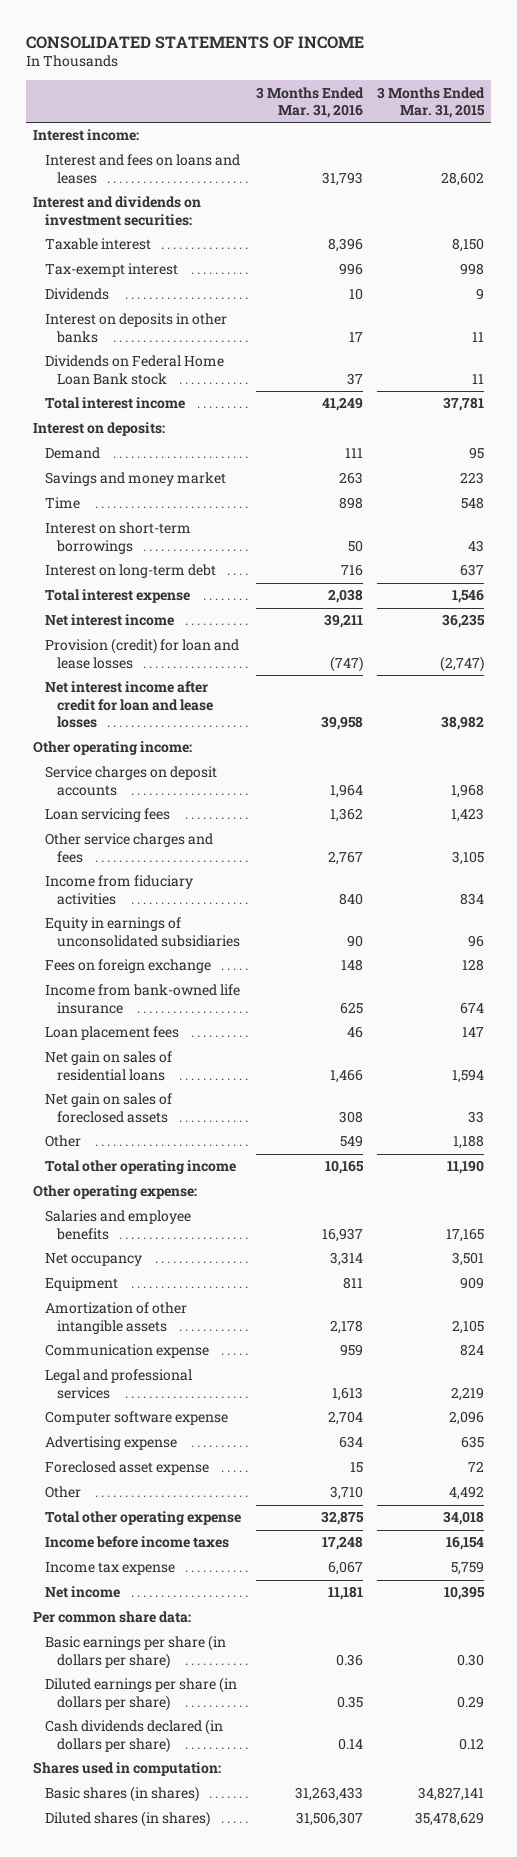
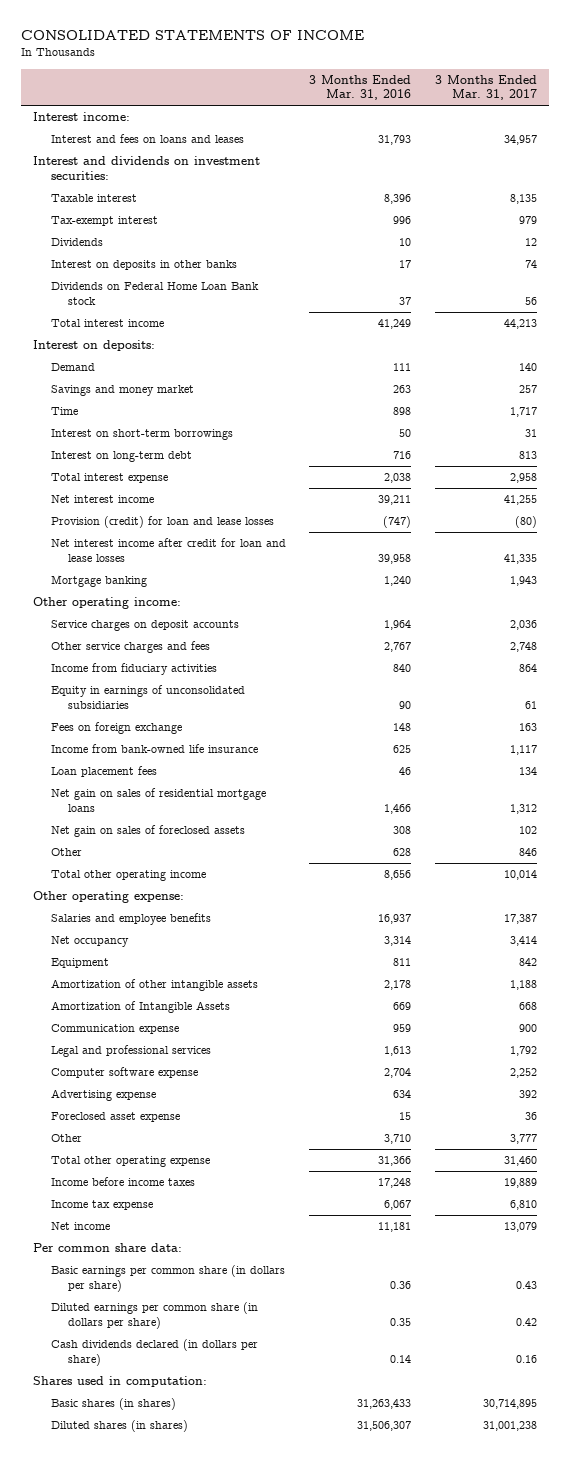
- | 3 Months Ended Mar. 31, 2016 | 3 Months Ended Mar. 31, 2015
+ | 3 Months Ended Mar. 31, 2016 | 3 Months Ended Mar. 31, 2017
+ Mortgage banking | 1,240 | 1,943
- Loan servicing fees | 1,362 | 1,423
- Net gain on sales of residential loans | 1,466 | 1,594
+ Net gain on sales of residential mortgage loans | 1,466 | 1,312
- Other | 549 | 1,188
- Total other operating income | 10,165 | 11,190
+ Other | 628 | 846
+ Total other operating income | 8,656 | 10,014
+ Amortization of Intangible Assets | 669 | 668
- Total other operating expense | 32,875 | 34,018
+ Total other operating expense | 31,366 | 31,460
- Basic earnings per share (in dollars per share) | 0.36 | 0.30
- Diluted earnings per share (in dollars per share) | 0.35 | 0.29
+ Basic earnings per common share (in dollars per share) | 0.36 | 0.43
+ Diluted earnings per common share (in dollars per share) | 0.35 | 0.42

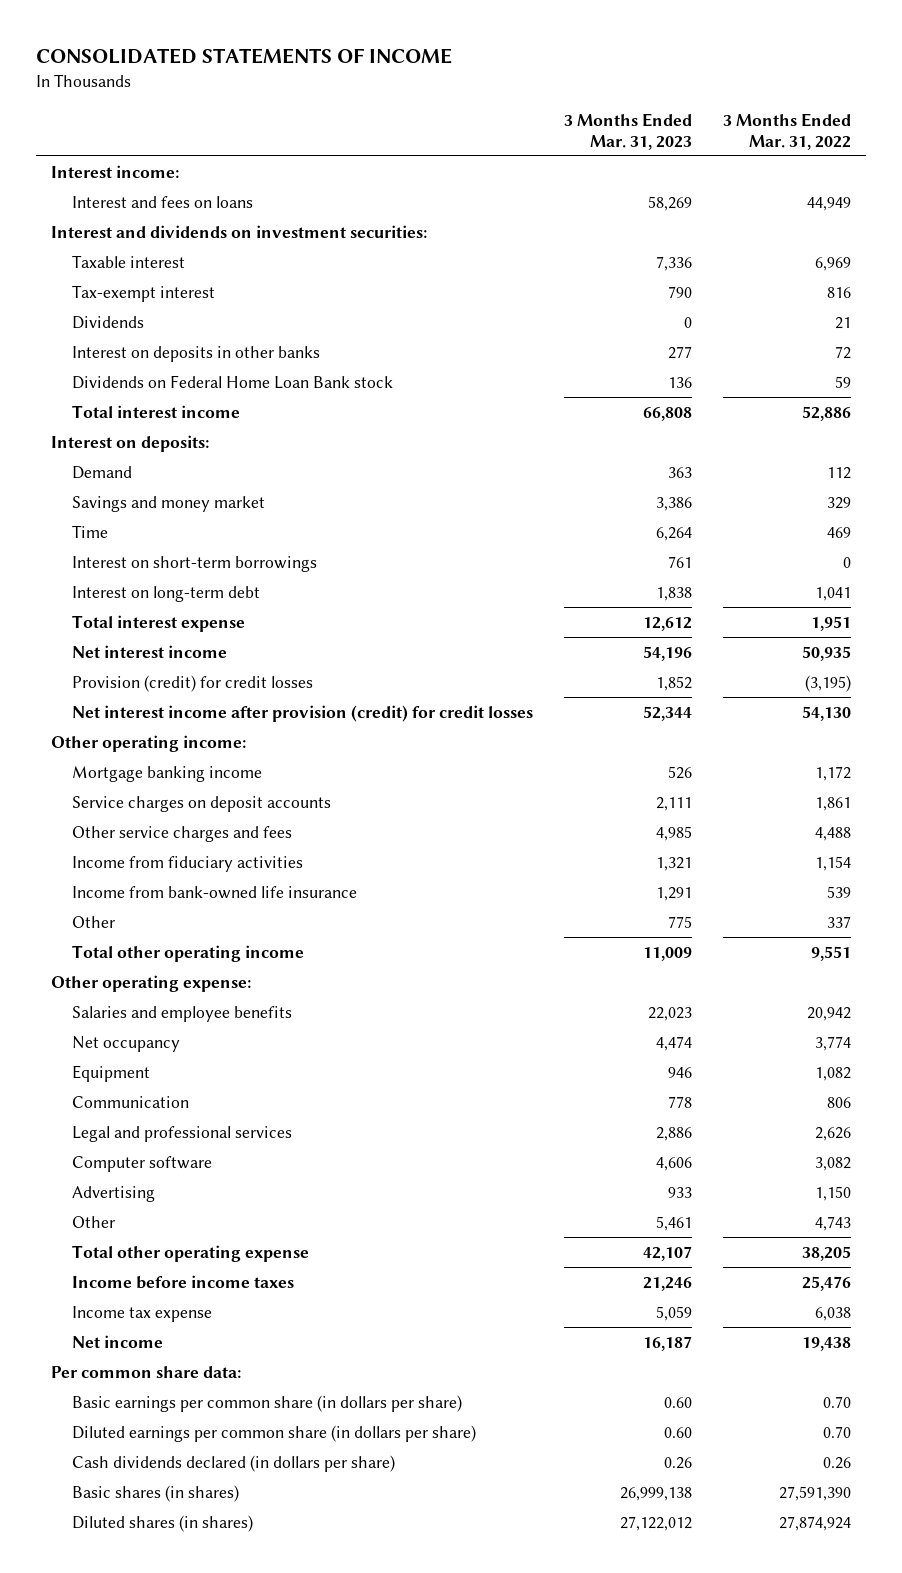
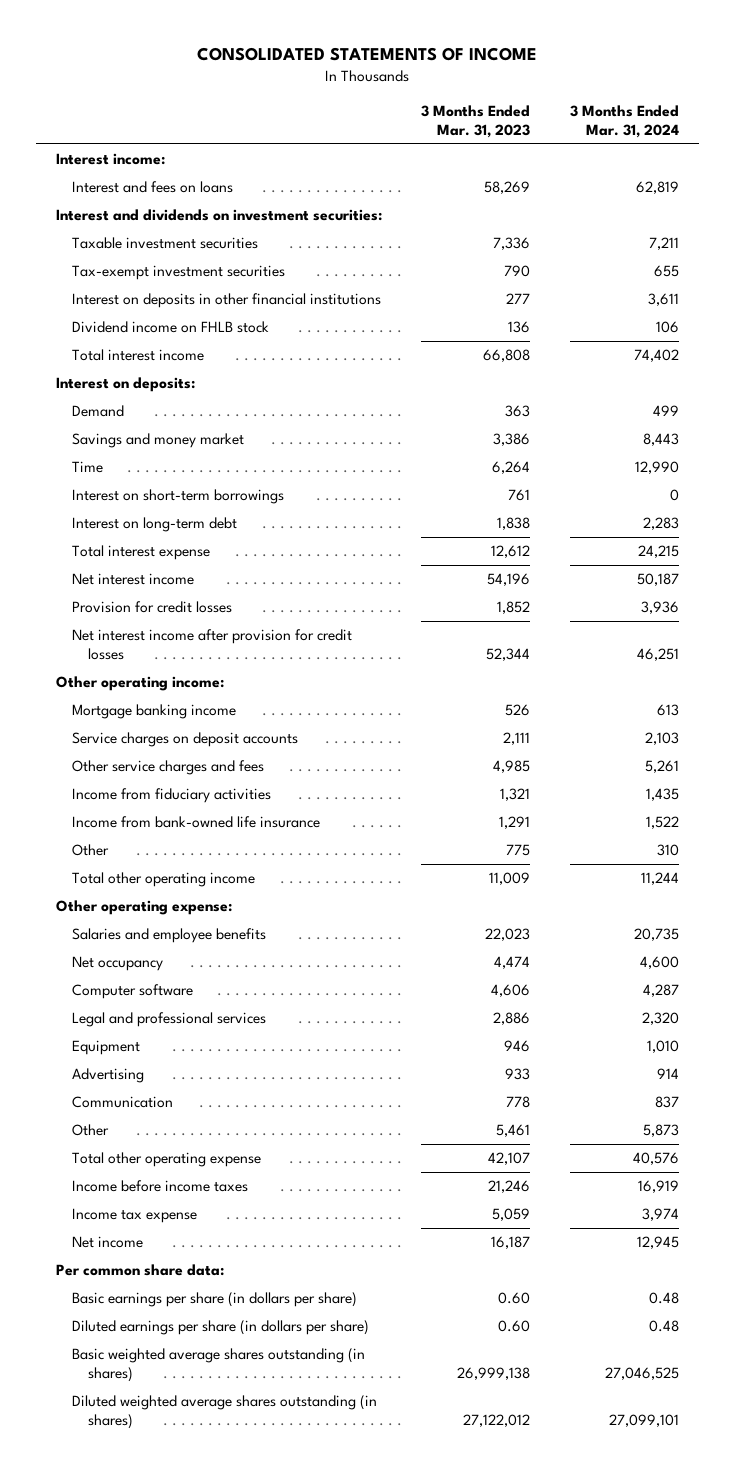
- | 3 Months Ended Mar. 31, 2023 | 3 Months Ended Mar. 31, 2022
+ | 3 Months Ended Mar. 31, 2023 | 3 Months Ended Mar. 31, 2024
- Taxable interest | 7,336 | 6,969
- Tax-exempt interest | 790 | 816
- Dividends | 0 | 21
- Interest on deposits in other banks | 277 | 72
- Dividends on Federal Home Loan Bank stock | 136 | 59
+ Taxable investment securities | 7,336 | 7,211
+ Tax-exempt investment securities | 790 | 655
+ Interest on deposits in other financial institutions | 277 | 3,611
+ Dividend income on FHLB stock | 136 | 106
- Provision (credit) for credit losses | 1,852 | (3,195)
- Net interest income after provision (credit) for credit losses | 52,344 | 54,130
+ Provision for credit losses | 1,852 | 3,936
+ Net interest income after provision for credit losses | 52,344 | 46,251
moved down: Legal and professional services | 2,886 | 2,320
moved down: Equipment | 946 | 1,010
moved down: Communication | 778 | 837
- Basic earnings per common share (in dollars per share) | 0.60 | 0.70
- Diluted earnings per common share (in dollars per share) | 0.60 | 0.70
- Cash dividends declared (in dollars per share) | 0.26 | 0.26
- Basic shares (in shares) | 26,999,138 | 27,591,390
- Diluted shares (in shares) | 27,122,012 | 27,874,924
+ Basic earnings per share (in dollars per share) | 0.60 | 0.48
+ Diluted earnings per share (in dollars per share) | 0.60 | 0.48
+ Basic weighted average shares outstanding (in shares) | 26,999,138 | 27,046,525
+ Diluted weighted average shares outstanding (in shares) | 27,122,012 | 27,099,101

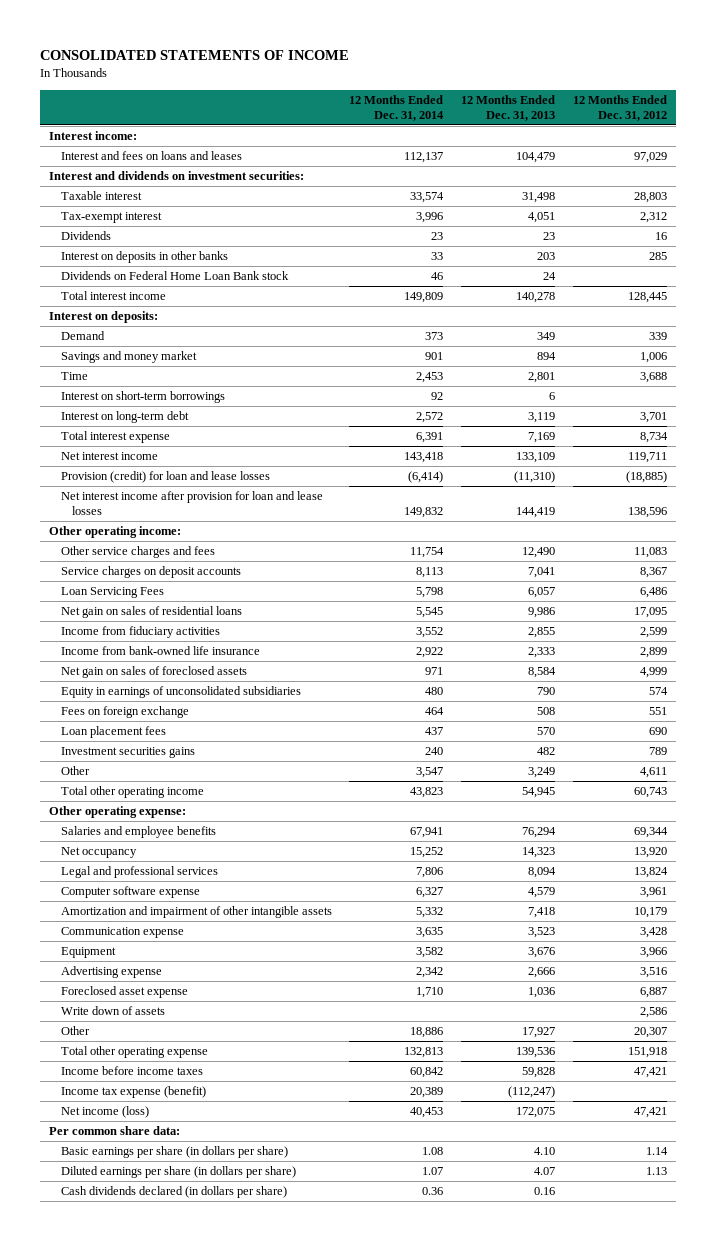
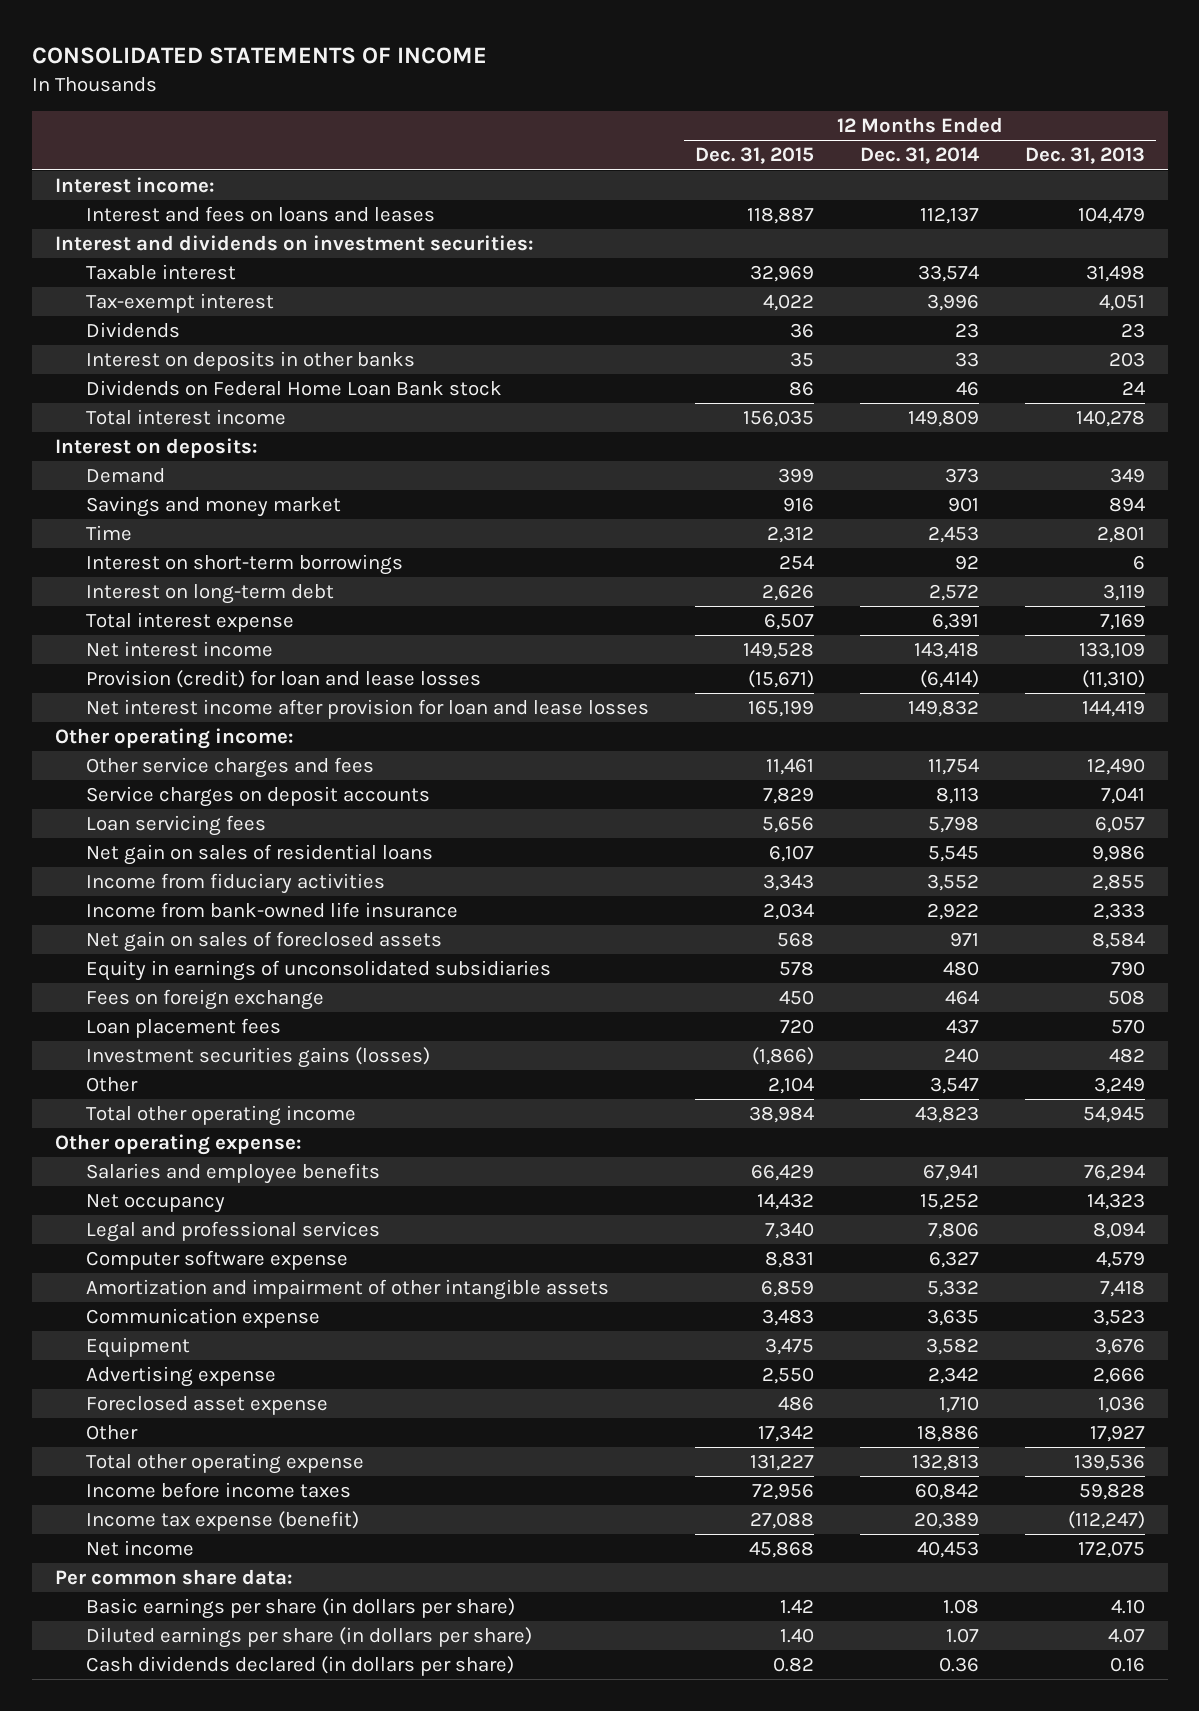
- | 12 Months Ended Dec. 31, 2014 | 12 Months Ended Dec. 31, 2013 | 12 Months Ended Dec. 31, 2012
+ | 12 Months Ended Dec. 31, 2015 | 12 Months Ended Dec. 31, 2014 | 12 Months Ended Dec. 31, 2013
- Loan Servicing Fees | 5,798 | 6,057 | 6,486
+ Loan servicing fees | 5,656 | 5,798 | 6,057
- Investment securities gains | 240 | 482 | 789
+ Investment securities gains (losses) | (1,866) | 240 | 482
- Write down of assets | | | 2,586
- Net income (loss) | 40,453 | 172,075 | 47,421
+ Net income | 45,868 | 40,453 | 172,075

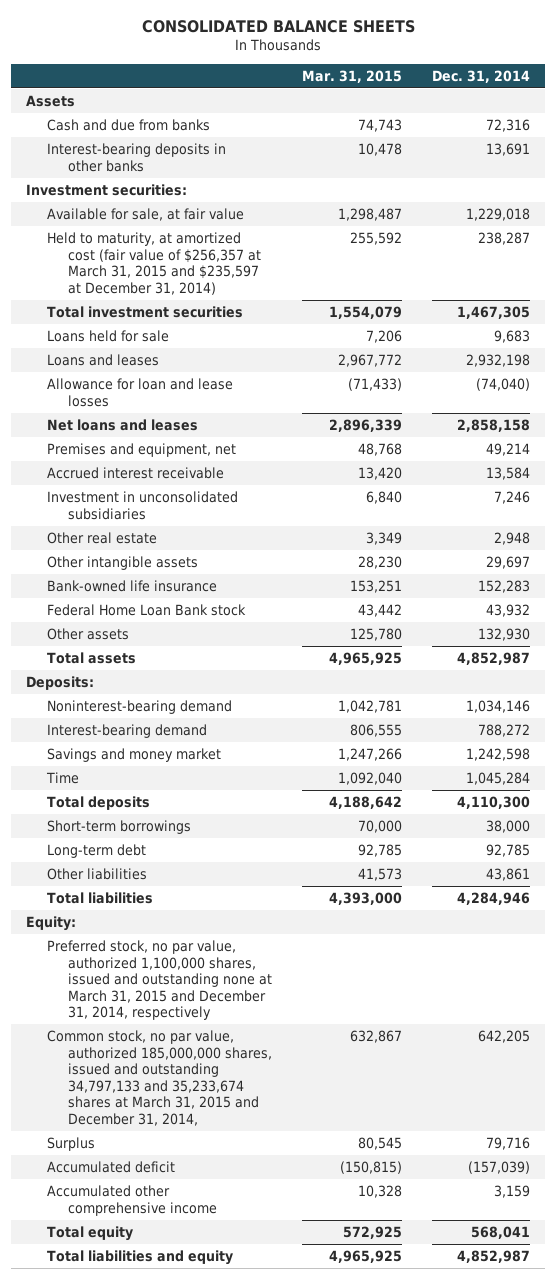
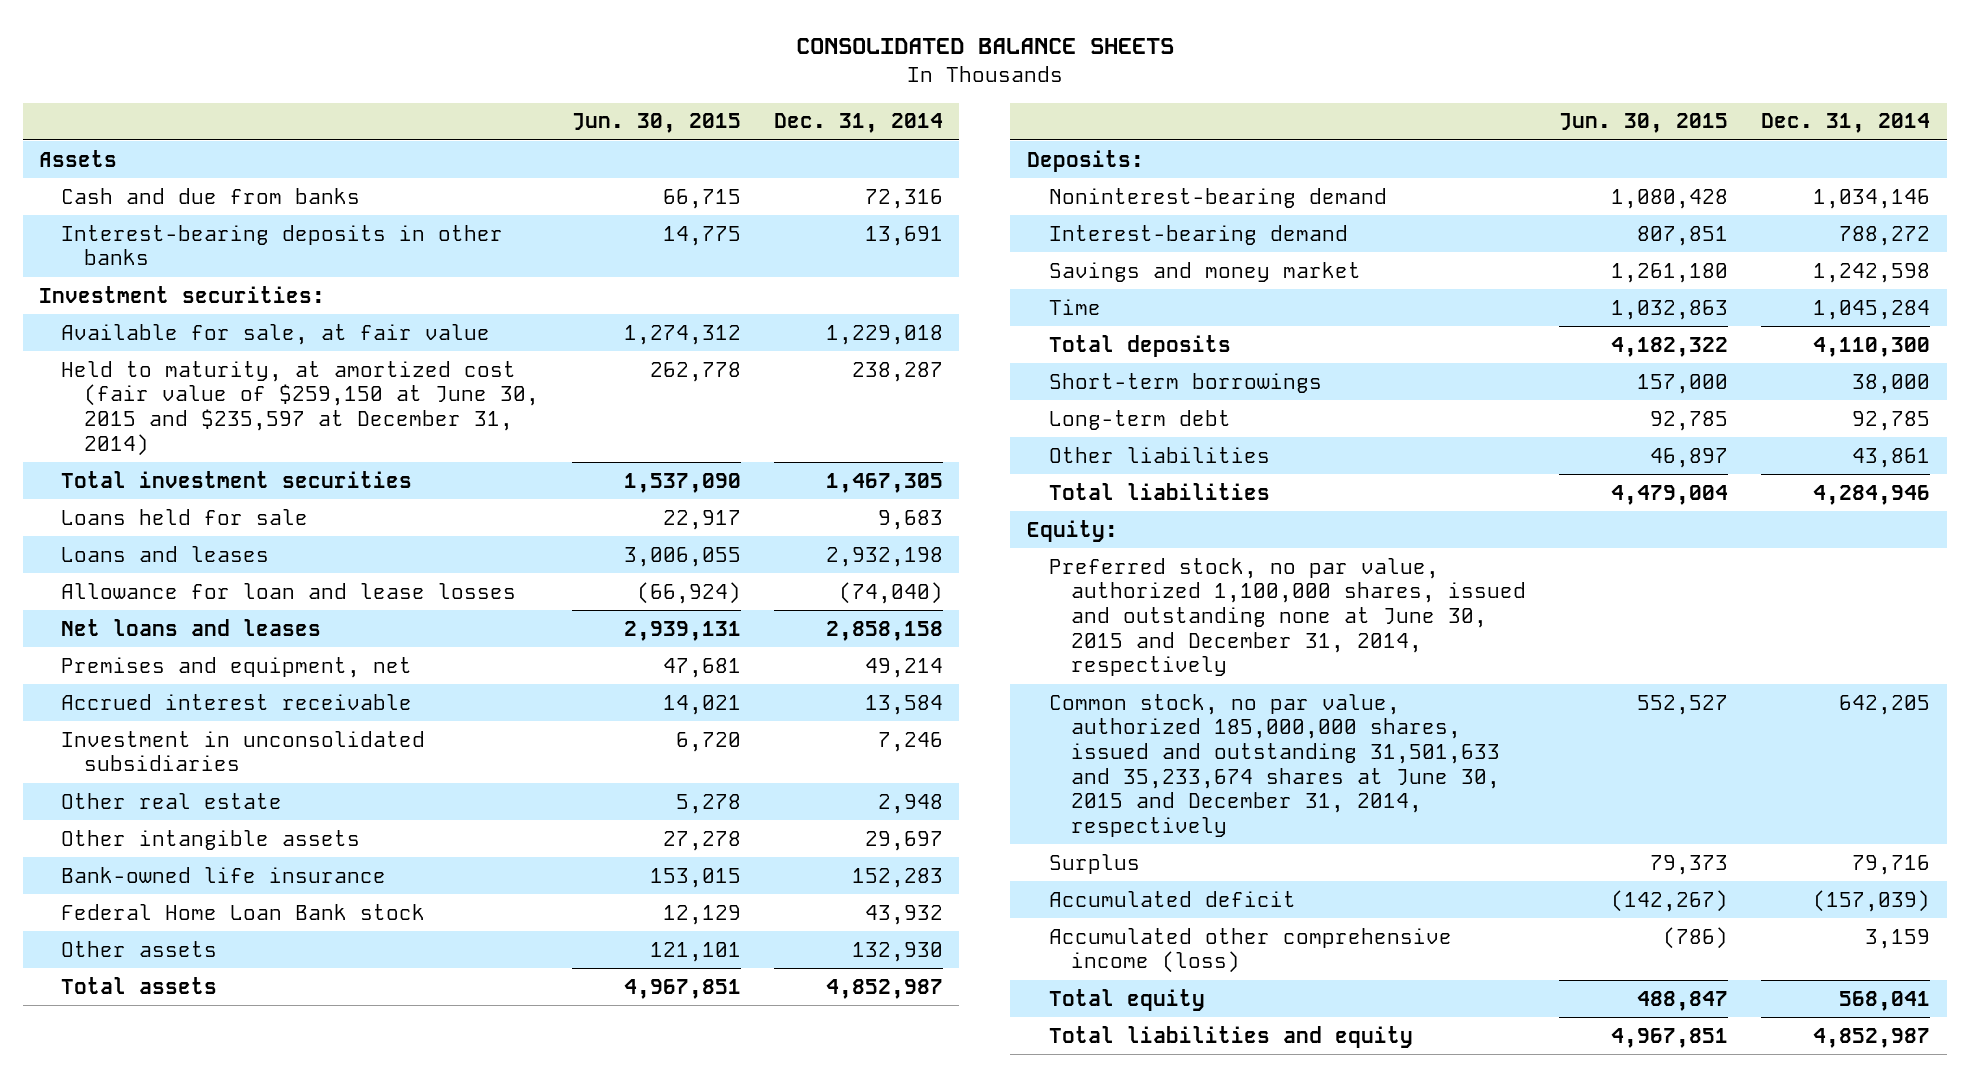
- | Mar. 31, 2015 | Dec. 31, 2014
+ | Jun. 30, 2015 | Dec. 31, 2014
- Held to maturity, at amortized cost (fair value of $256,357 at March 31, 2015 and $235,597 at December 31, 2014) | 255,592 | 238,287
+ Held to maturity, at amortized cost (fair value of $259,150 at June 30, 2015 and $235,597 at December 31, 2014) | 262,778 | 238,287
- Preferred stock, no par value, authorized 1,100,000 shares, issued and outstanding none at March 31, 2015 and December 31, 2014, respectively
- Common stock, no par value, authorized 185,000,000 shares, issued and outstanding 34,797,133 and 35,233,674 shares at March 31, 2015 and December 31, 2014, | 632,867 | 642,205
+ Preferred stock, no par value, authorized 1,100,000 shares, issued and outstanding none at June 30, 2015 and December 31, 2014, respectively
+ Common stock, no par value, authorized 185,000,000 shares, issued and outstanding 31,501,633 and 35,233,674 shares at June 30, 2015 and December 31, 2014, respectively | 552,527 | 642,205
- Accumulated other comprehensive income | 10,328 | 3,159
+ Accumulated other comprehensive income (loss) | (786) | 3,159

